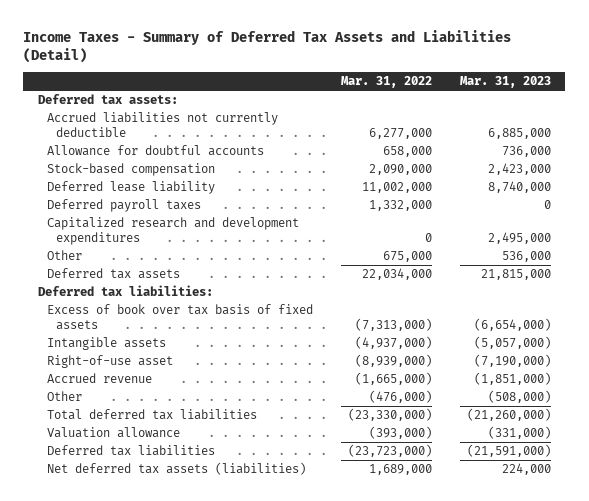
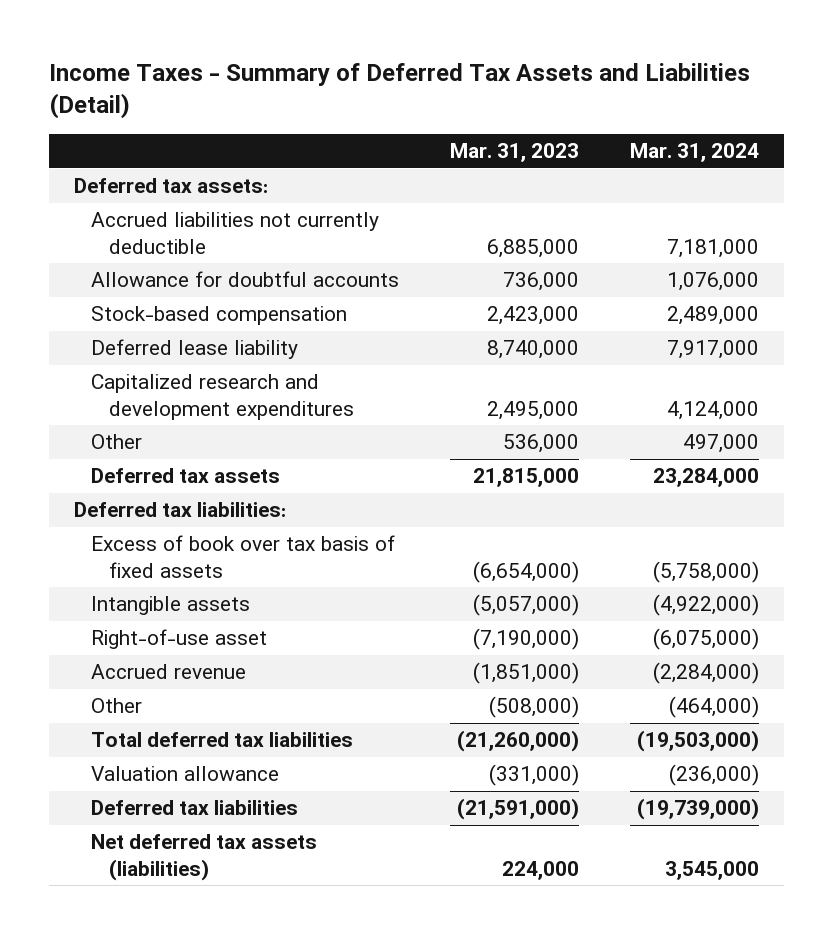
- | Mar. 31, 2022 | Mar. 31, 2023
+ | Mar. 31, 2023 | Mar. 31, 2024
- Deferred payroll taxes | 1,332,000 | 0

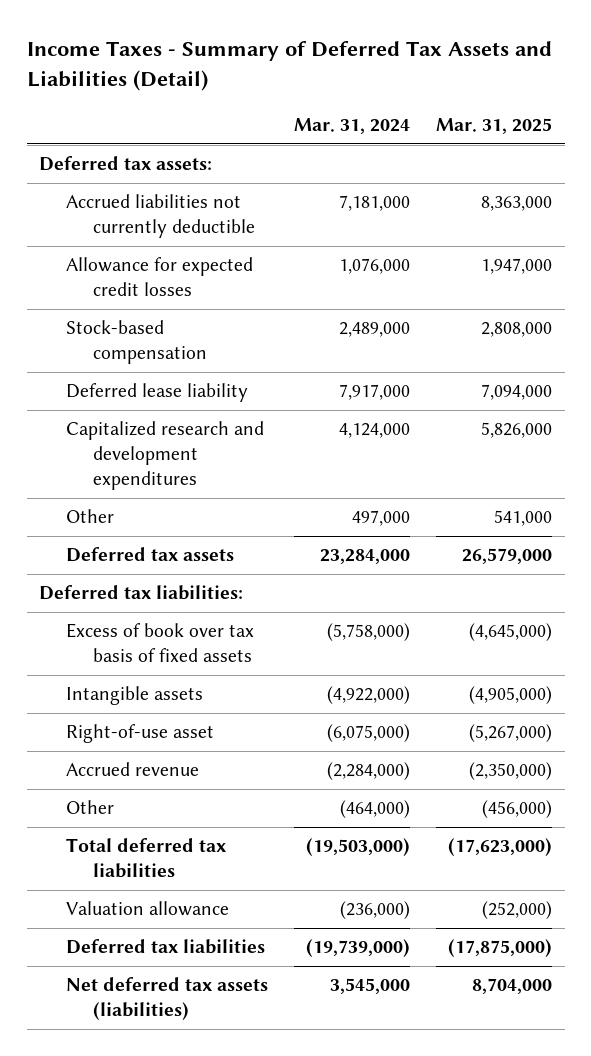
- | Mar. 31, 2023 | Mar. 31, 2024
+ | Mar. 31, 2024 | Mar. 31, 2025
- Allowance for doubtful accounts | 736,000 | 1,076,000
+ Allowance for expected credit losses | 1,076,000 | 1,947,000

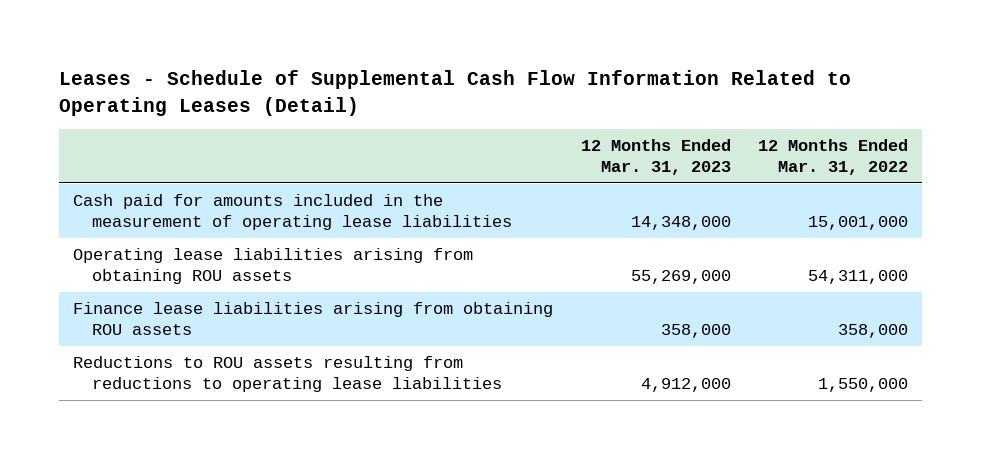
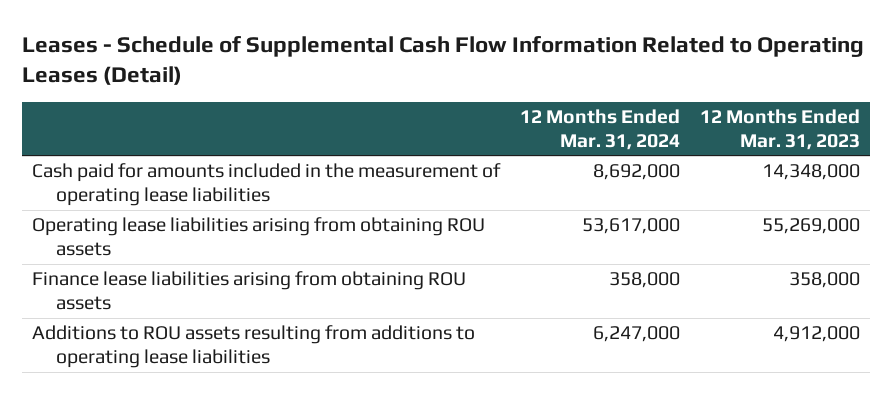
- | 12 Months Ended Mar. 31, 2023 | 12 Months Ended Mar. 31, 2022
+ | 12 Months Ended Mar. 31, 2024 | 12 Months Ended Mar. 31, 2023
- Reductions to ROU assets resulting from reductions to operating lease liabilities | 4,912,000 | 1,550,000
+ Additions to ROU assets resulting from additions to operating lease liabilities | 6,247,000 | 4,912,000

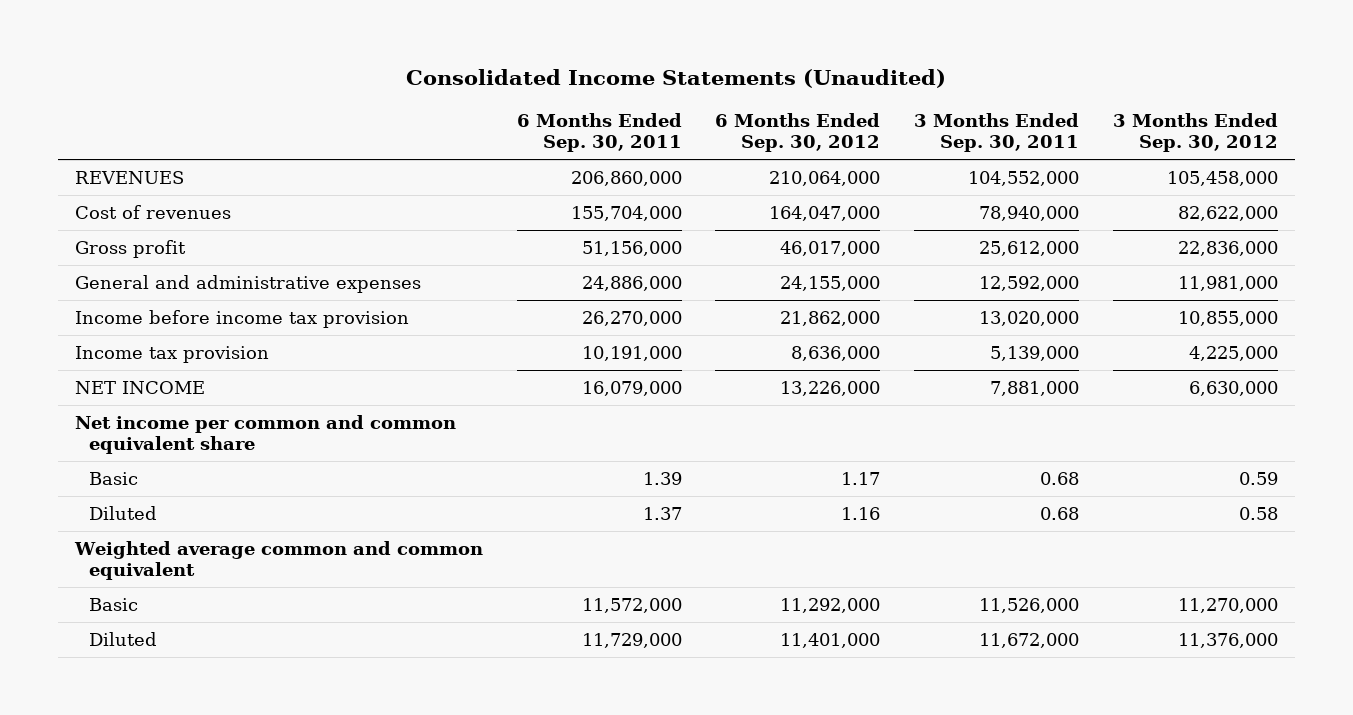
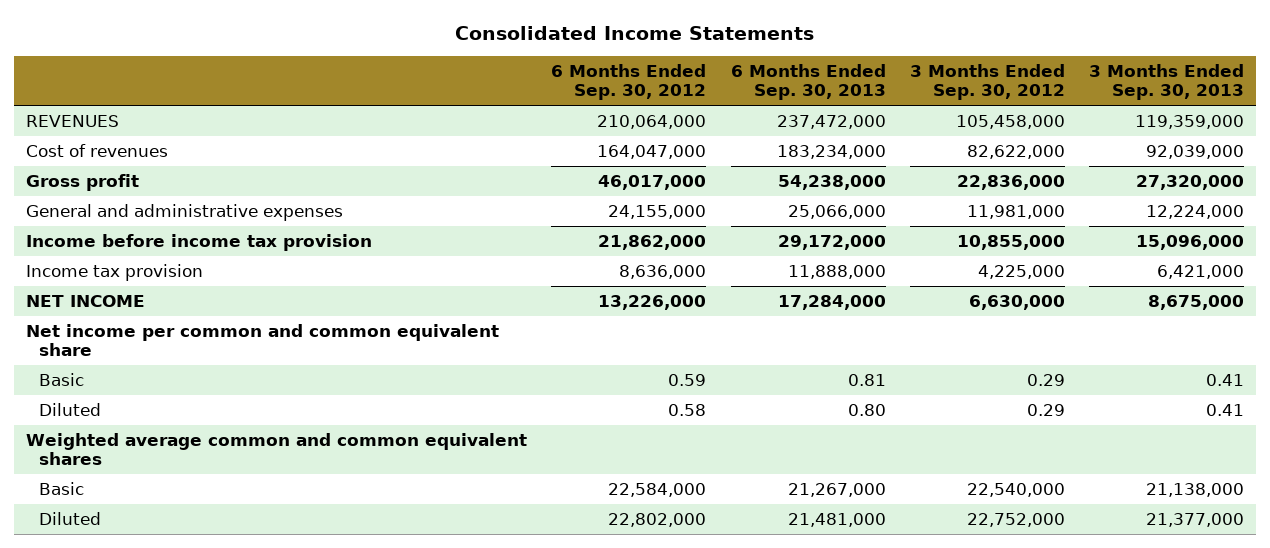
- Consolidated Income Statements (Unaudited)
+ Consolidated Income Statements
- | 6 Months Ended Sep. 30, 2011 | 6 Months Ended Sep. 30, 2012 | 3 Months Ended Sep. 30, 2011 | 3 Months Ended Sep. 30, 2012
+ | 6 Months Ended Sep. 30, 2012 | 6 Months Ended Sep. 30, 2013 | 3 Months Ended Sep. 30, 2012 | 3 Months Ended Sep. 30, 2013
- Basic | 1.39 | 1.17 | 0.68 | 0.59
- Diluted | 1.37 | 1.16 | 0.68 | 0.58
- Weighted average common and common equivalent
- Basic | 11,572,000 | 11,292,000 | 11,526,000 | 11,270,000
- Diluted | 11,729,000 | 11,401,000 | 11,672,000 | 11,376,000
+ Basic | 0.59 | 0.81 | 0.29 | 0.41
+ Diluted | 0.58 | 0.80 | 0.29 | 0.41
+ Weighted average common and common equivalent shares
+ Basic | 22,584,000 | 21,267,000 | 22,540,000 | 21,138,000
+ Diluted | 22,802,000 | 21,481,000 | 22,752,000 | 21,377,000

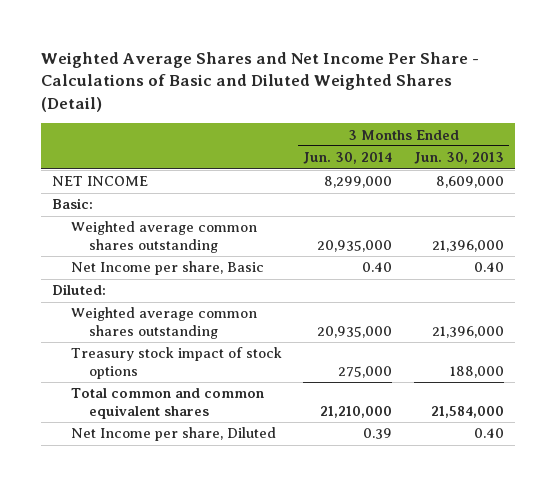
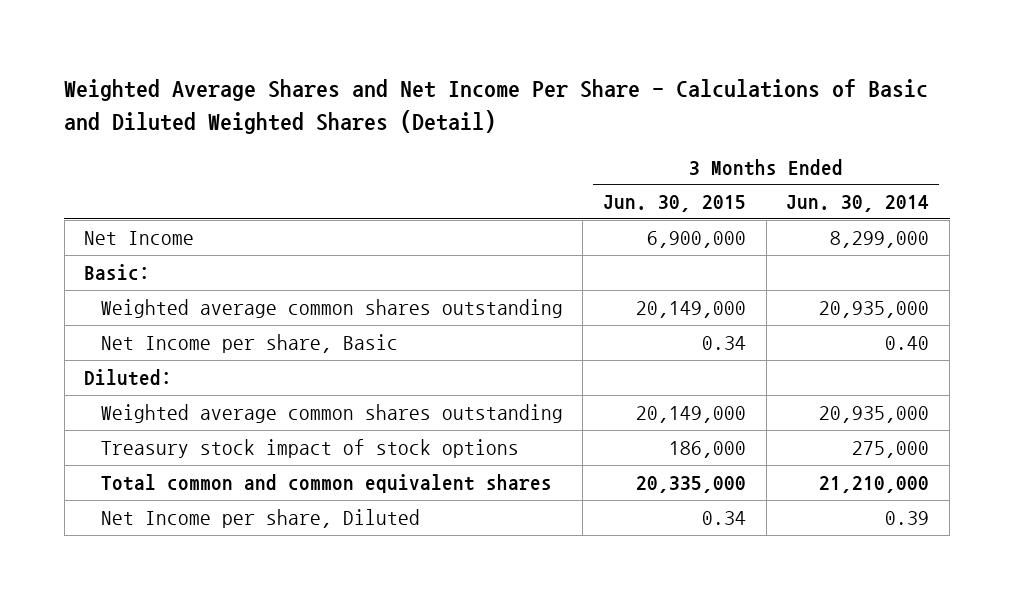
- | 3 Months Ended Jun. 30, 2014 | 3 Months Ended Jun. 30, 2013
+ | 3 Months Ended Jun. 30, 2015 | 3 Months Ended Jun. 30, 2014
- NET INCOME | 8,299,000 | 8,609,000
+ Net Income | 6,900,000 | 8,299,000

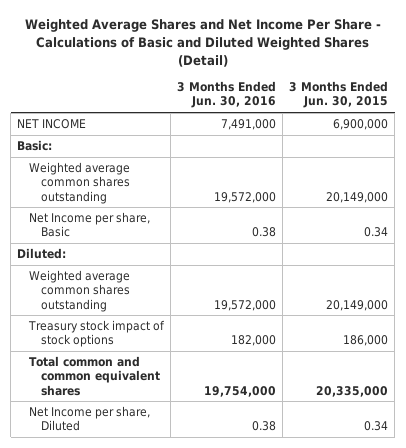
- | 3 Months Ended Jun. 30, 2015 | 3 Months Ended Jun. 30, 2014
+ | 3 Months Ended Jun. 30, 2016 | 3 Months Ended Jun. 30, 2015
- Net Income | 6,900,000 | 8,299,000
+ NET INCOME | 7,491,000 | 6,900,000

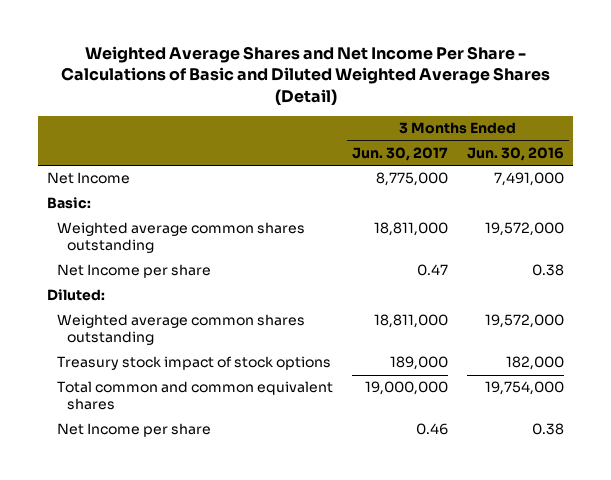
- Weighted Average Shares and Net Income Per Share - Calculations of Basic and Diluted Weighted Shares (Detail)
+ Weighted Average Shares and Net Income Per Share - Calculations of Basic and Diluted Weighted Average Shares (Detail)
- | 3 Months Ended Jun. 30, 2016 | 3 Months Ended Jun. 30, 2015
+ | 3 Months Ended Jun. 30, 2017 | 3 Months Ended Jun. 30, 2016
- NET INCOME | 7,491,000 | 6,900,000
+ Net Income | 8,775,000 | 7,491,000
- Net Income per share, Basic | 0.38 | 0.34
+ Net Income per share | 0.47 | 0.38
- Net Income per share, Diluted | 0.38 | 0.34
+ Net Income per share | 0.46 | 0.38

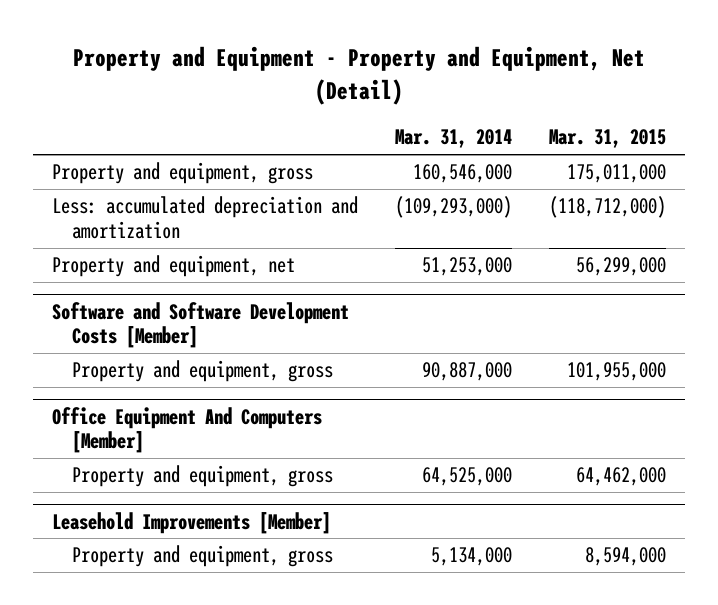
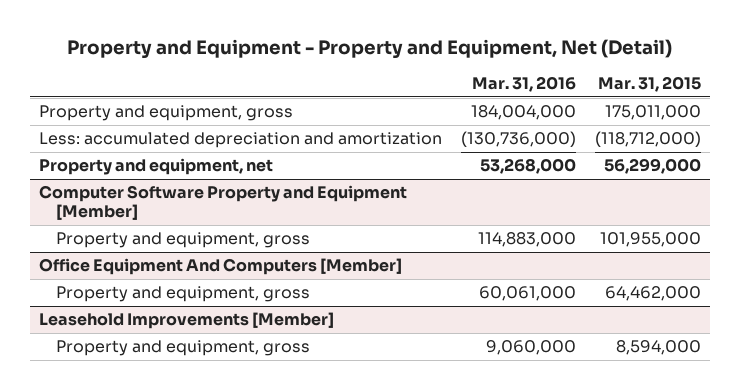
- | Mar. 31, 2014 | Mar. 31, 2015
+ | Mar. 31, 2016 | Mar. 31, 2015
- Software and Software Development Costs [Member]
+ Computer Software Property and Equipment [Member]

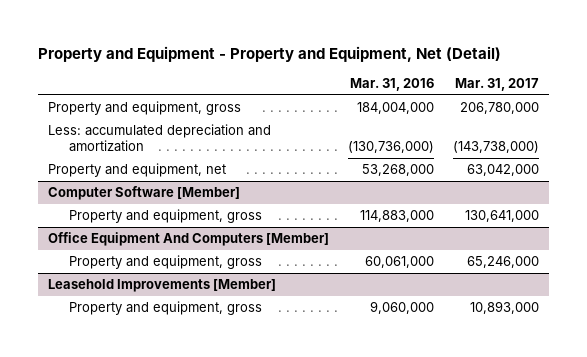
- | Mar. 31, 2016 | Mar. 31, 2015
+ | Mar. 31, 2016 | Mar. 31, 2017
- Computer Software Property and Equipment [Member]
+ Computer Software [Member]

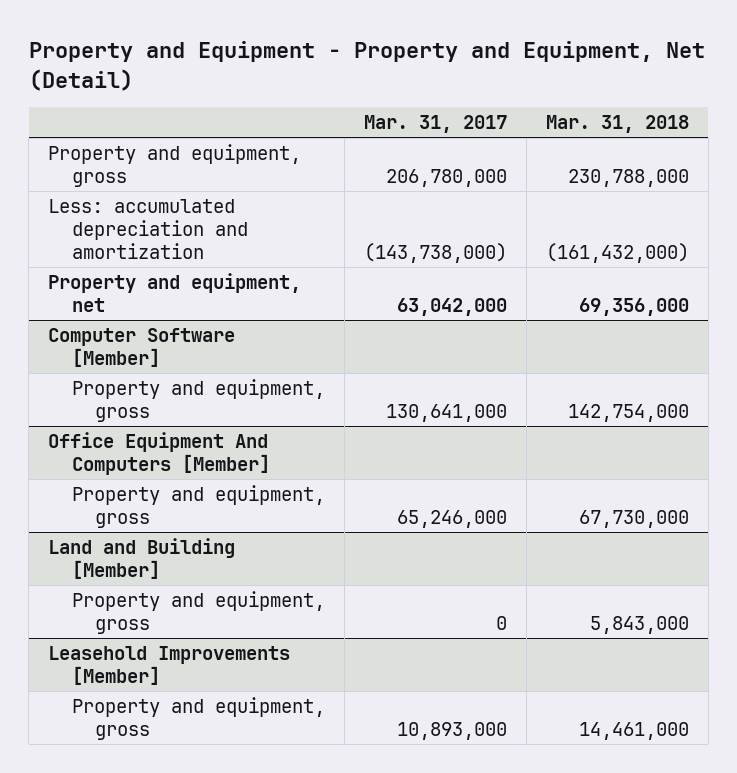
- | Mar. 31, 2016 | Mar. 31, 2017
+ | Mar. 31, 2017 | Mar. 31, 2018
+ Land and Building [Member]
+ Property and equipment, gross | 0 | 5,843,000

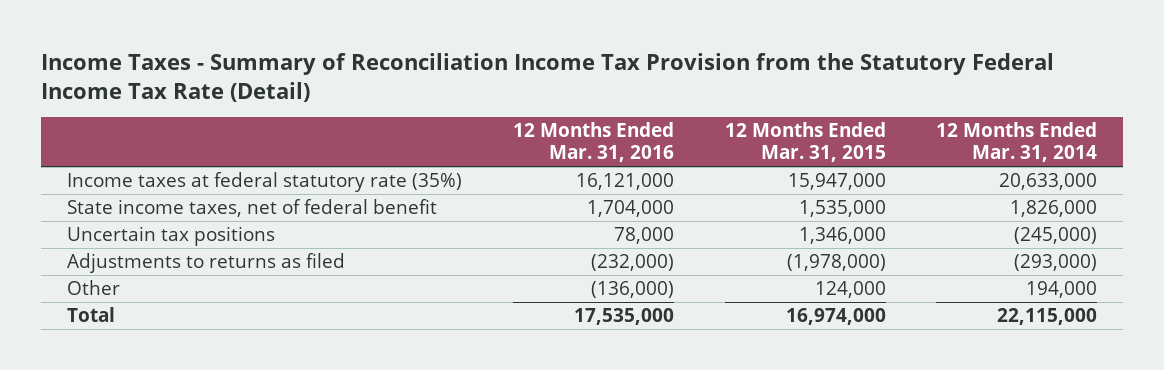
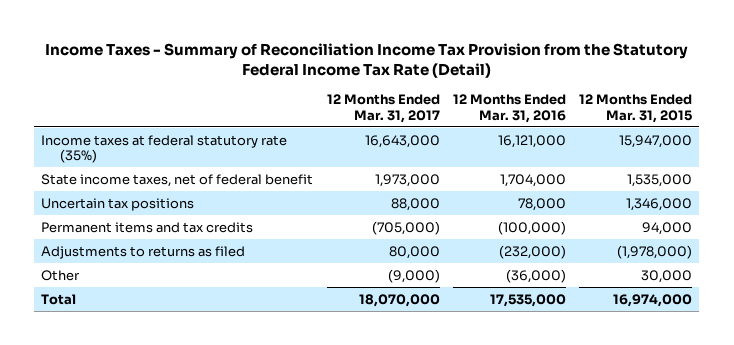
- | 12 Months Ended Mar. 31, 2016 | 12 Months Ended Mar. 31, 2015 | 12 Months Ended Mar. 31, 2014
+ | 12 Months Ended Mar. 31, 2017 | 12 Months Ended Mar. 31, 2016 | 12 Months Ended Mar. 31, 2015
+ Permanent items and tax credits | (705,000) | (100,000) | 94,000
- Other | (136,000) | 124,000 | 194,000
+ Other | (9,000) | (36,000) | 30,000

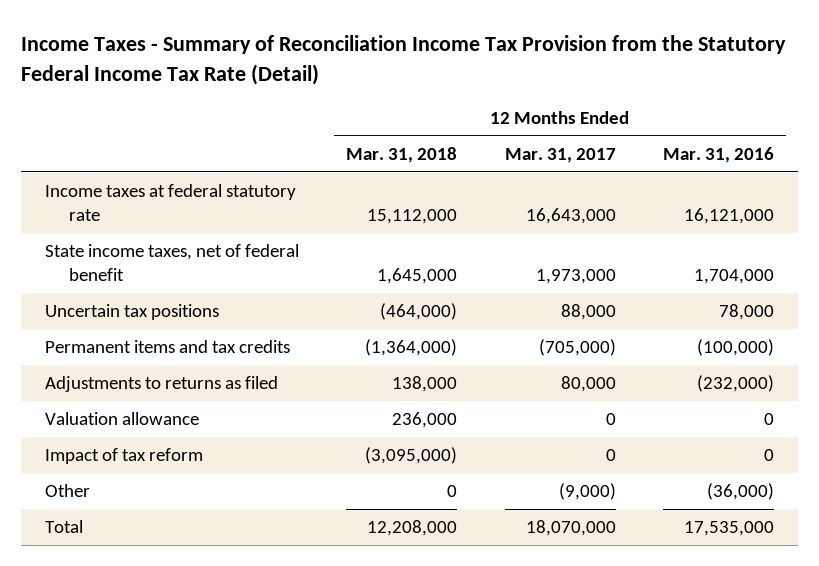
- | 12 Months Ended Mar. 31, 2017 | 12 Months Ended Mar. 31, 2016 | 12 Months Ended Mar. 31, 2015
+ | 12 Months Ended Mar. 31, 2018 | 12 Months Ended Mar. 31, 2017 | 12 Months Ended Mar. 31, 2016
- Income taxes at federal statutory rate (35%) | 16,643,000 | 16,121,000 | 15,947,000
+ Income taxes at federal statutory rate | 15,112,000 | 16,643,000 | 16,121,000
+ Valuation allowance | 236,000 | 0 | 0
+ Impact of tax reform | (3,095,000) | 0 | 0

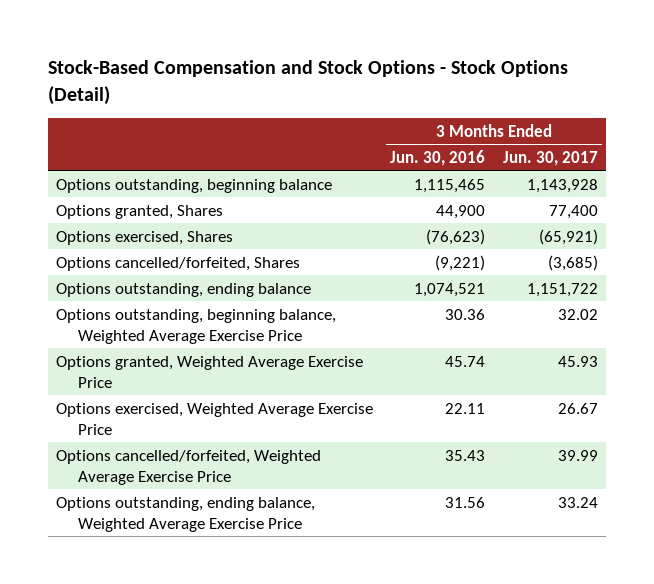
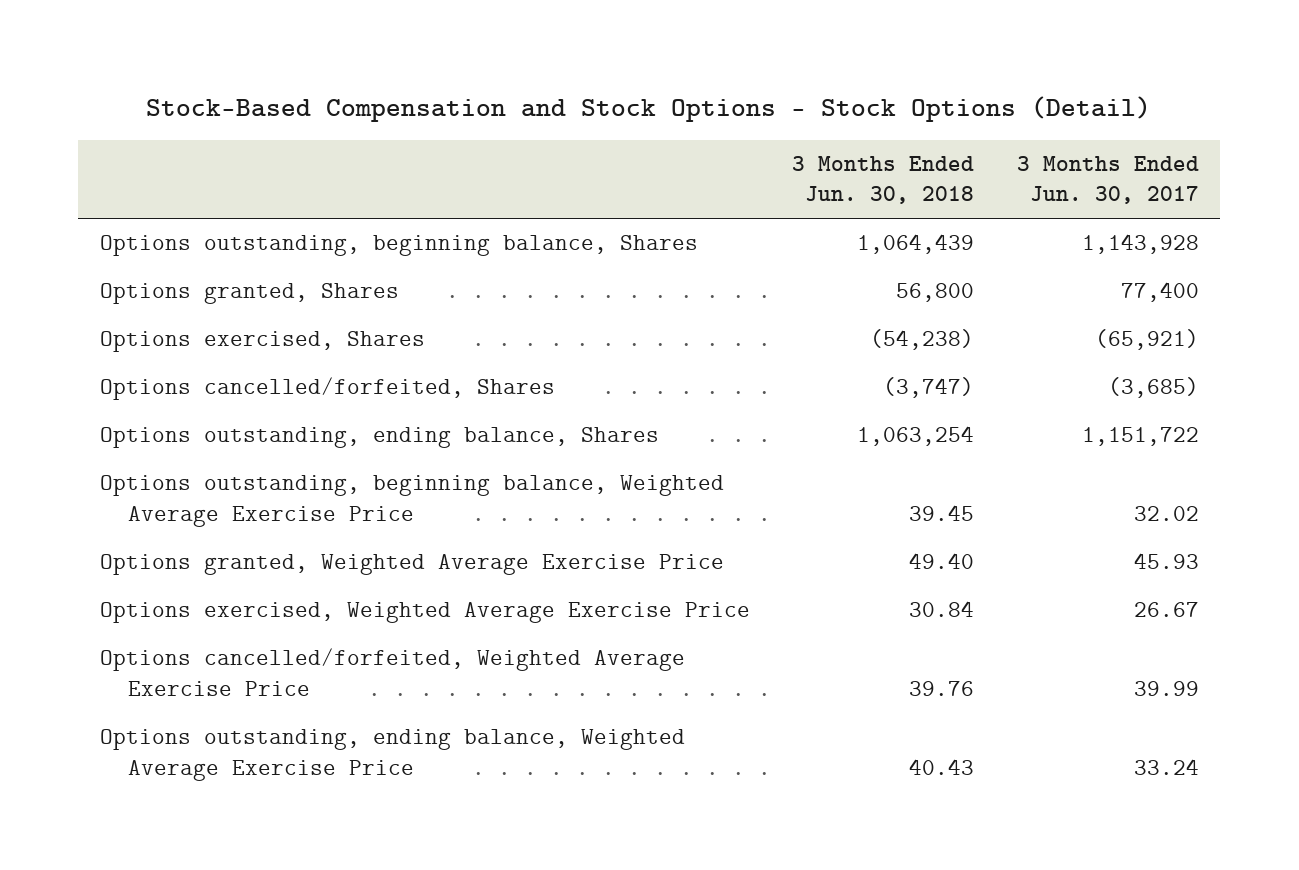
- | 3 Months Ended Jun. 30, 2016 | 3 Months Ended Jun. 30, 2017
+ | 3 Months Ended Jun. 30, 2018 | 3 Months Ended Jun. 30, 2017
- Options outstanding, beginning balance | 1,115,465 | 1,143,928
+ Options outstanding, beginning balance, Shares | 1,064,439 | 1,143,928
- Options outstanding, ending balance | 1,074,521 | 1,151,722
+ Options outstanding, ending balance, Shares | 1,063,254 | 1,151,722

